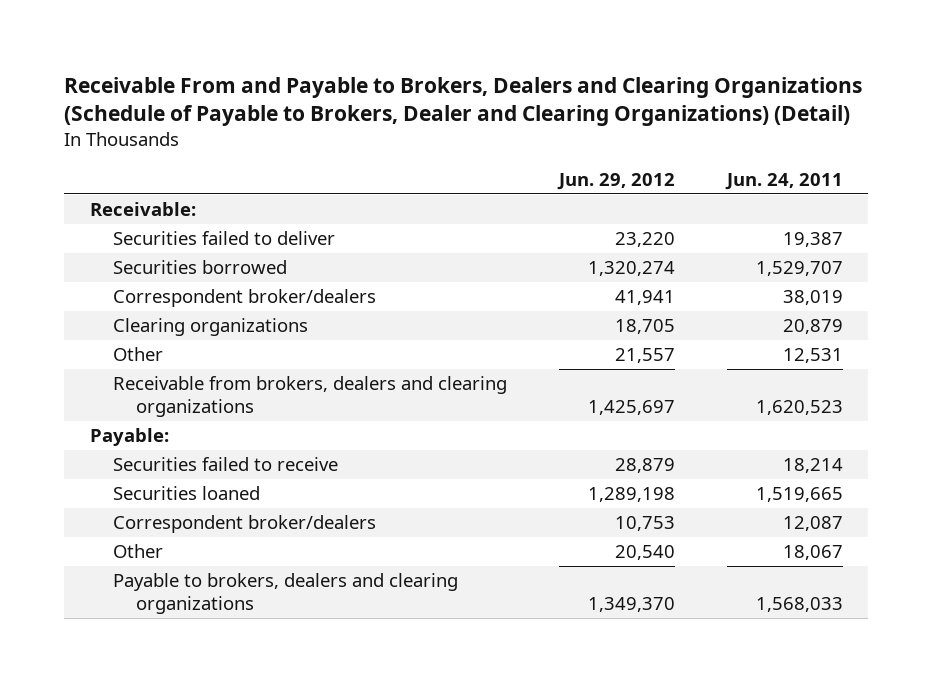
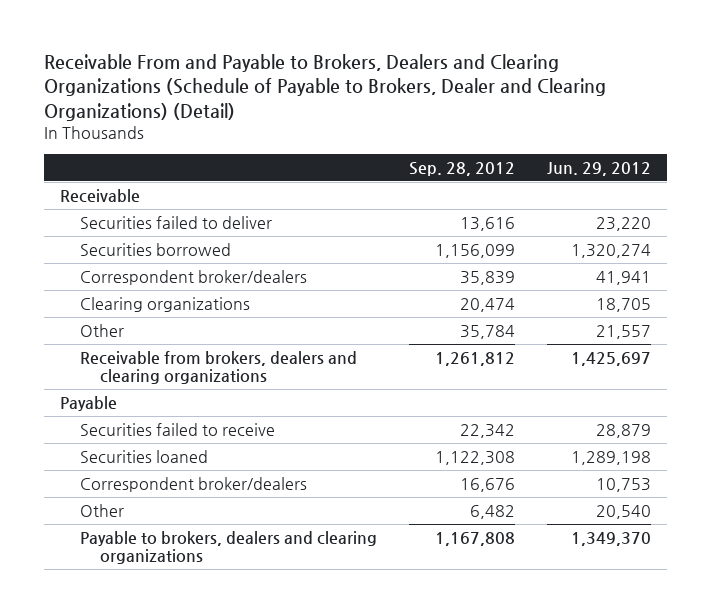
- | Jun. 29, 2012 | Jun. 24, 2011
+ | Sep. 28, 2012 | Jun. 29, 2012
- Receivable:
+ Receivable
- Payable:
+ Payable

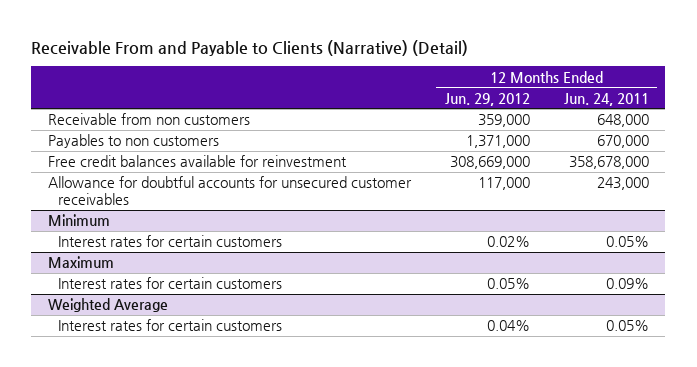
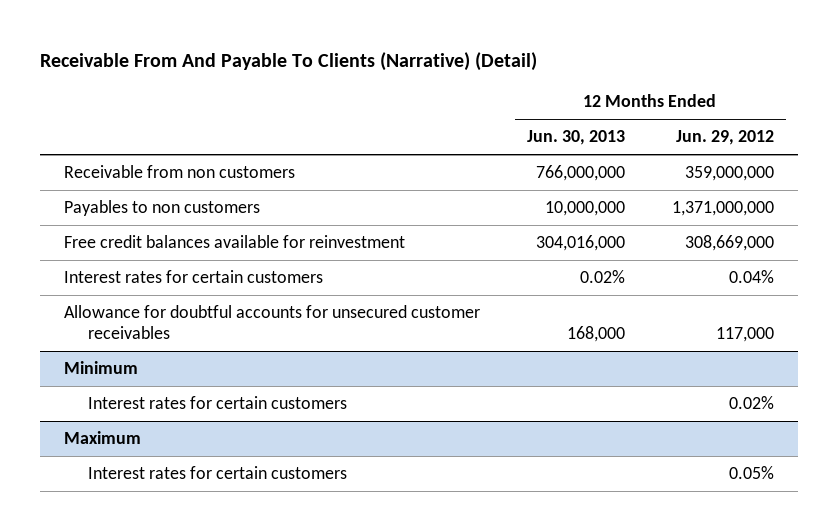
- Receivable From and Payable to Clients (Narrative) (Detail)
+ Receivable From And Payable To Clients (Narrative) (Detail)
- | 12 Months Ended Jun. 29, 2012 | 12 Months Ended Jun. 24, 2011
+ | 12 Months Ended Jun. 30, 2013 | 12 Months Ended Jun. 29, 2012
- Receivable from non customers | 359,000 | 648,000
- Payables to non customers | 1,371,000 | 670,000
+ Receivable from non customers | 766,000,000 | 359,000,000
+ Payables to non customers | 10,000,000 | 1,371,000,000
+ Interest rates for certain customers | 0.02% | 0.04%
- Weighted Average
- Interest rates for certain customers | 0.04% | 0.05%

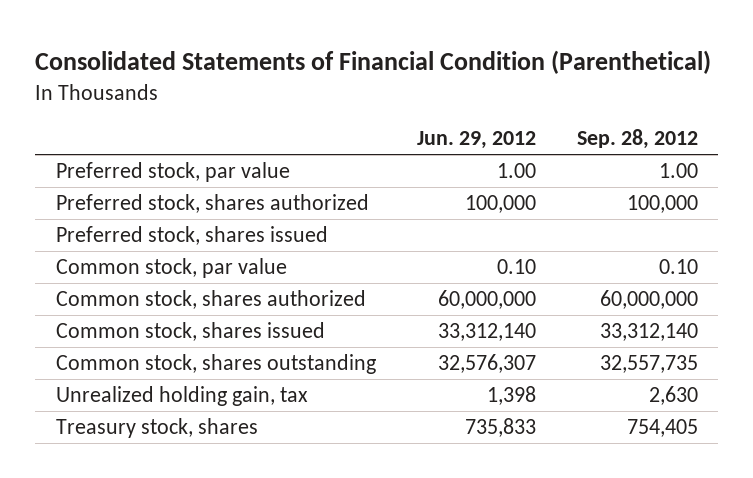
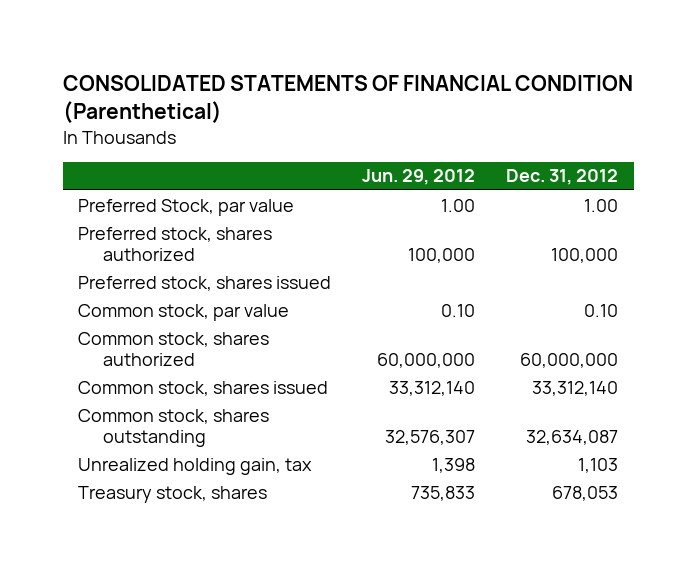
- Consolidated Statements of Financial Condition (Parenthetical)
+ CONSOLIDATED STATEMENTS OF FINANCIAL CONDITION (Parenthetical)
- | Jun. 29, 2012 | Sep. 28, 2012
+ | Jun. 29, 2012 | Dec. 31, 2012
- Preferred stock, par value | 1.00 | 1.00
+ Preferred Stock, par value | 1.00 | 1.00

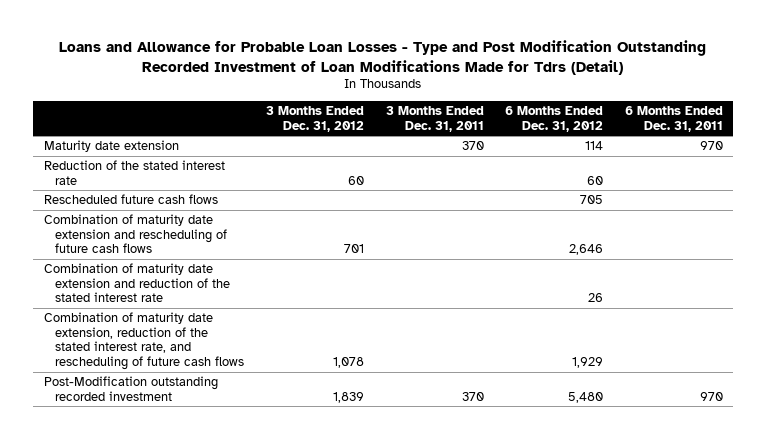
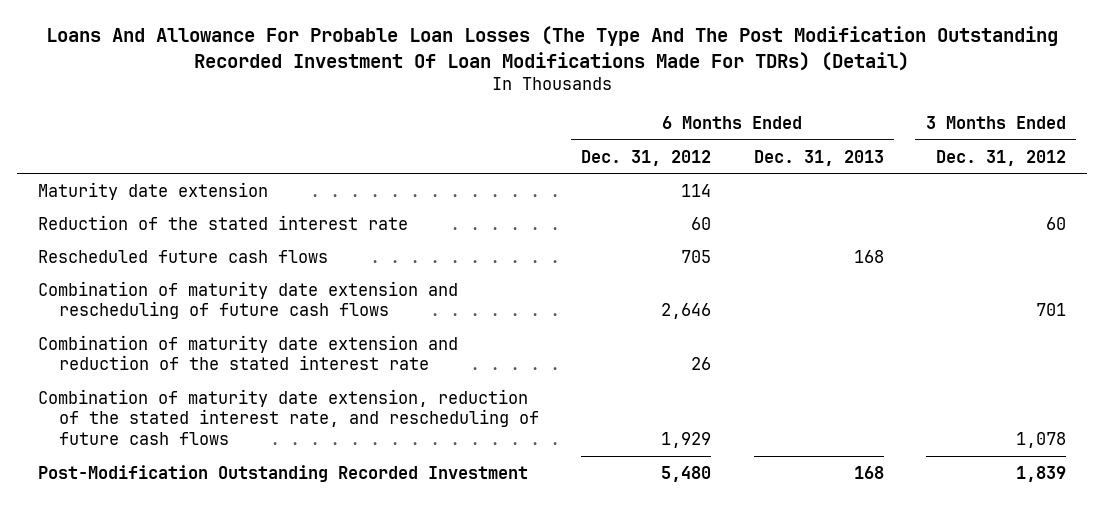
- Loans and Allowance for Probable Loan Losses - Type and Post Modification Outstanding Recorded Investment of Loan Modifications Made for Tdrs (Detail)
+ Loans And Allowance For Probable Loan Losses (The Type And The Post Modification Outstanding Recorded Investment Of Loan Modifications Made For TDRs) (Detail)
- | 3 Months Ended Dec. 31, 2012 | 3 Months Ended Dec. 31, 2011 | 6 Months Ended Dec. 31, 2012 | 6 Months Ended Dec. 31, 2011
+ | 6 Months Ended Dec. 31, 2012 | 6 Months Ended Dec. 31, 2013 | 3 Months Ended Dec. 31, 2012
- Post-Modification outstanding recorded investment | 1,839 | 370 | 5,480 | 970
+ Post-Modification Outstanding Recorded Investment | 5,480 | 168 | 1,839

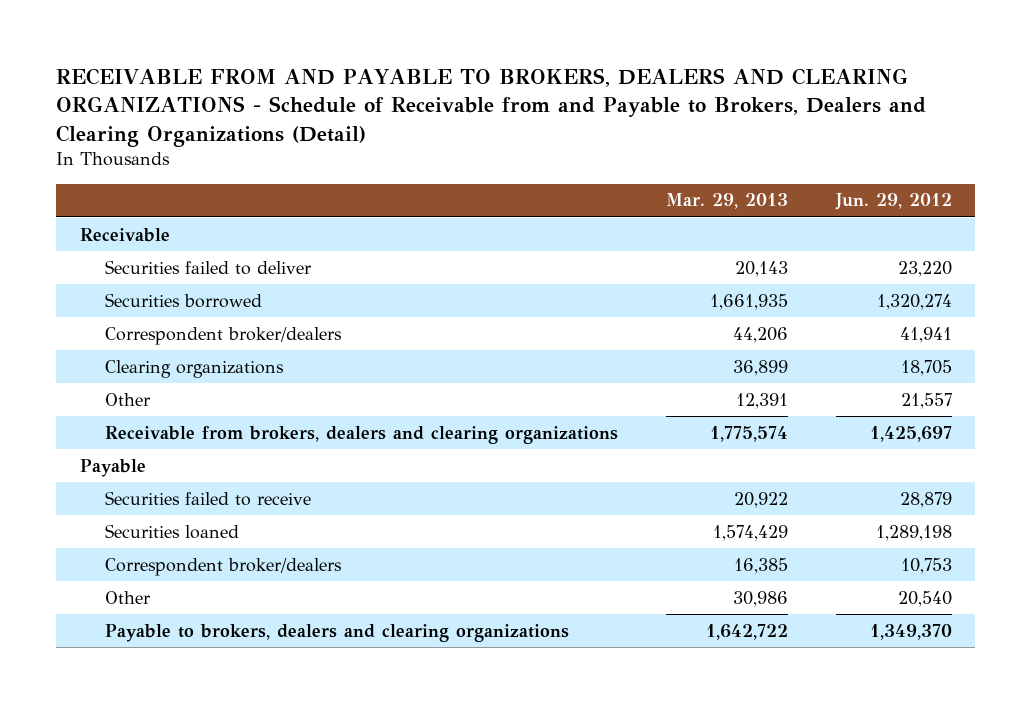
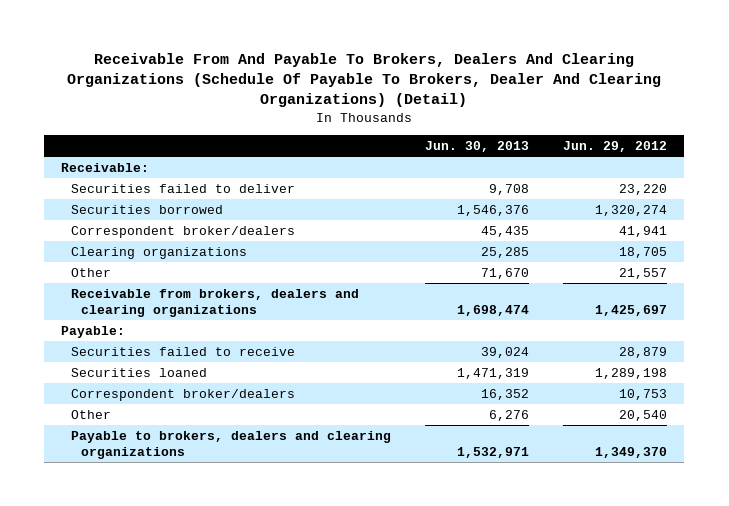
- RECEIVABLE FROM AND PAYABLE TO BROKERS, DEALERS AND CLEARING ORGANIZATIONS - Schedule of Receivable from and Payable to Brokers, Dealers and Clearing Organizations (Detail)
+ Receivable From And Payable To Brokers, Dealers And Clearing Organizations (Schedule Of Payable To Brokers, Dealer And Clearing Organizations) (Detail)
- | Mar. 29, 2013 | Jun. 29, 2012
+ | Jun. 30, 2013 | Jun. 29, 2012
- Receivable
+ Receivable:
- Payable
+ Payable:

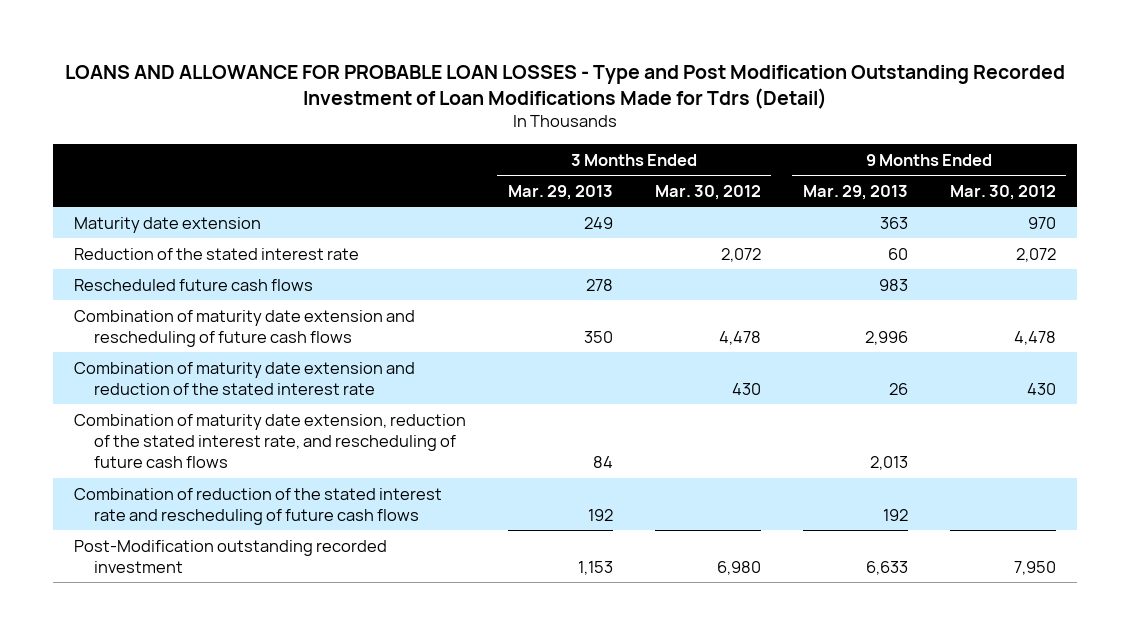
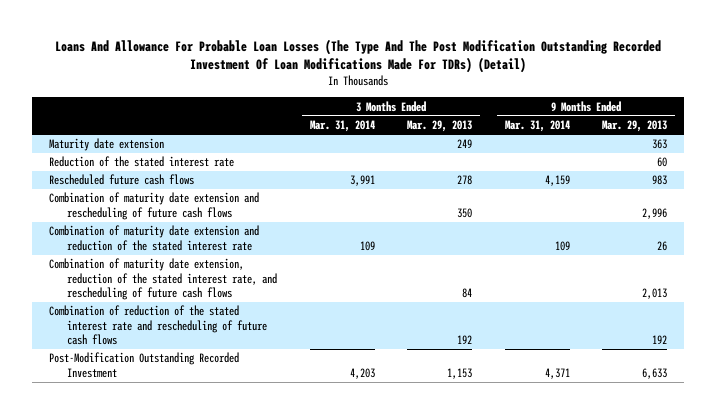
- LOANS AND ALLOWANCE FOR PROBABLE LOAN LOSSES - Type and Post Modification Outstanding Recorded Investment of Loan Modifications Made for Tdrs (Detail)
+ Loans And Allowance For Probable Loan Losses (The Type And The Post Modification Outstanding Recorded Investment Of Loan Modifications Made For TDRs) (Detail)
- | 3 Months Ended Mar. 29, 2013 | 3 Months Ended Mar. 30, 2012 | 9 Months Ended Mar. 29, 2013 | 9 Months Ended Mar. 30, 2012
+ | 3 Months Ended Mar. 31, 2014 | 3 Months Ended Mar. 29, 2013 | 9 Months Ended Mar. 31, 2014 | 9 Months Ended Mar. 29, 2013
- Post-Modification outstanding recorded investment | 1,153 | 6,980 | 6,633 | 7,950
+ Post-Modification Outstanding Recorded Investment | 4,203 | 1,153 | 4,371 | 6,633

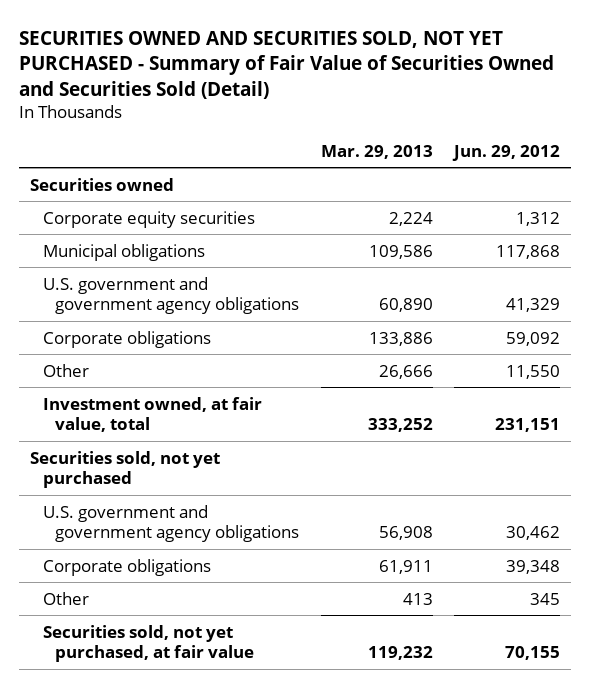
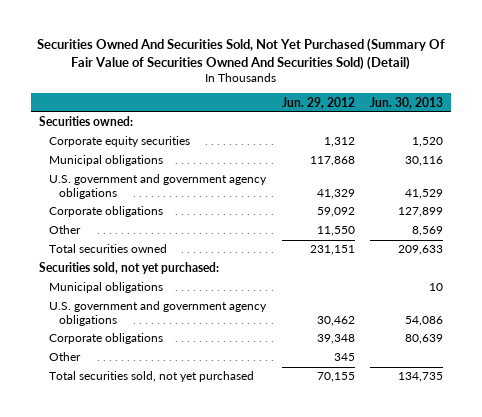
- SECURITIES OWNED AND SECURITIES SOLD, NOT YET PURCHASED - Summary of Fair Value of Securities Owned and Securities Sold (Detail)
+ Securities Owned And Securities Sold, Not Yet Purchased (Summary Of Fair Value of Securities Owned And Securities Sold) (Detail)
- | Mar. 29, 2013 | Jun. 29, 2012
+ | Jun. 29, 2012 | Jun. 30, 2013
- Securities owned
+ Securities owned:
- Investment owned, at fair value, total | 333,252 | 231,151
- Securities sold, not yet purchased
+ Total securities owned | 231,151 | 209,633
+ Securities sold, not yet purchased:
+ Municipal obligations | | 10
- Securities sold, not yet purchased, at fair value | 119,232 | 70,155
+ Total securities sold, not yet purchased | 70,155 | 134,735

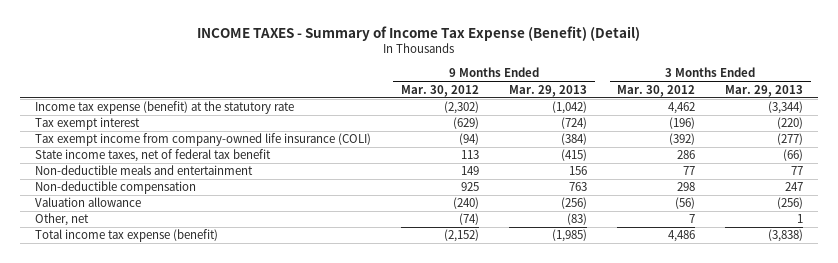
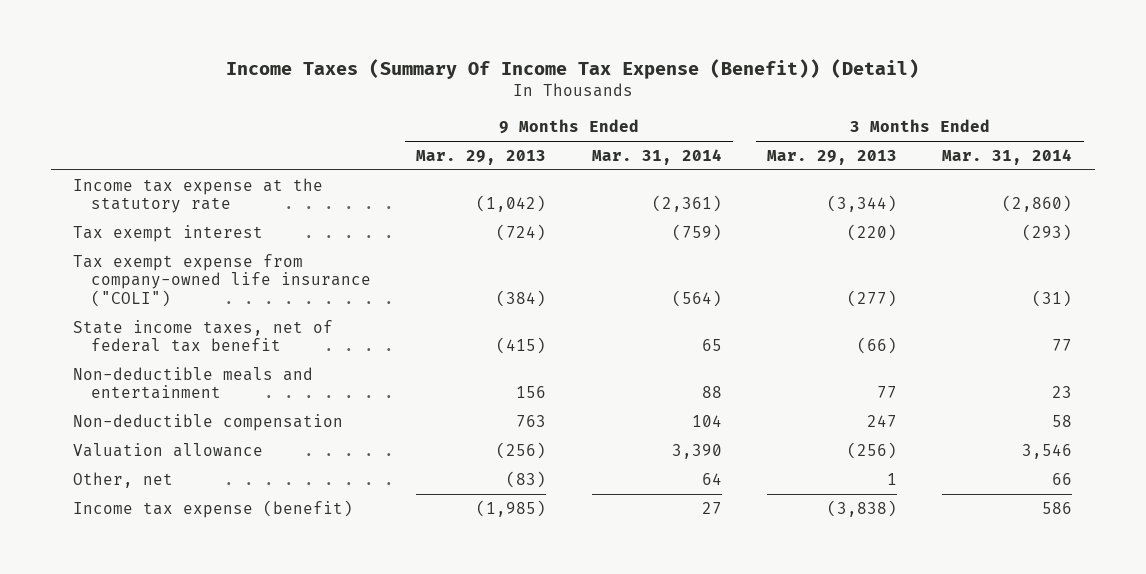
- INCOME TAXES - Summary of Income Tax Expense (Benefit) (Detail)
+ Income Taxes (Summary Of Income Tax Expense (Benefit)) (Detail)
- | 9 Months Ended Mar. 30, 2012 | 9 Months Ended Mar. 29, 2013 | 3 Months Ended Mar. 30, 2012 | 3 Months Ended Mar. 29, 2013
+ | 9 Months Ended Mar. 29, 2013 | 9 Months Ended Mar. 31, 2014 | 3 Months Ended Mar. 29, 2013 | 3 Months Ended Mar. 31, 2014
- Income tax expense (benefit) at the statutory rate | (2,302) | (1,042) | 4,462 | (3,344)
+ Income tax expense at the statutory rate | (1,042) | (2,361) | (3,344) | (2,860)
- Tax exempt income from company-owned life insurance (COLI) | (94) | (384) | (392) | (277)
+ Tax exempt expense from company-owned life insurance ("COLI") | (384) | (564) | (277) | (31)
- Total income tax expense (benefit) | (2,152) | (1,985) | 4,486 | (3,838)
+ Income tax expense (benefit) | (1,985) | 27 | (3,838) | 586

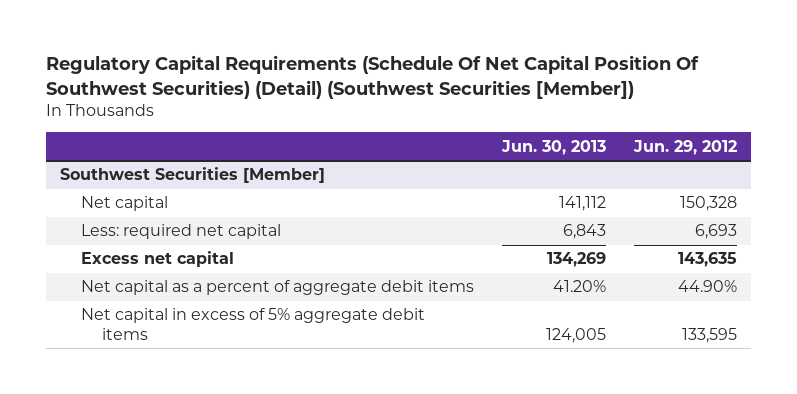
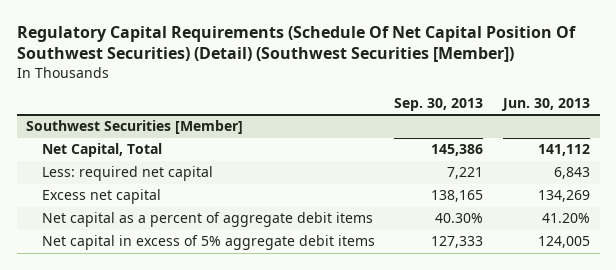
- | Jun. 30, 2013 | Jun. 29, 2012
+ | Sep. 30, 2013 | Jun. 30, 2013
@ Southwest Securities [Member]
- Net capital | 141,112 | 150,328
+ Net Capital, Total | 145,386 | 141,112

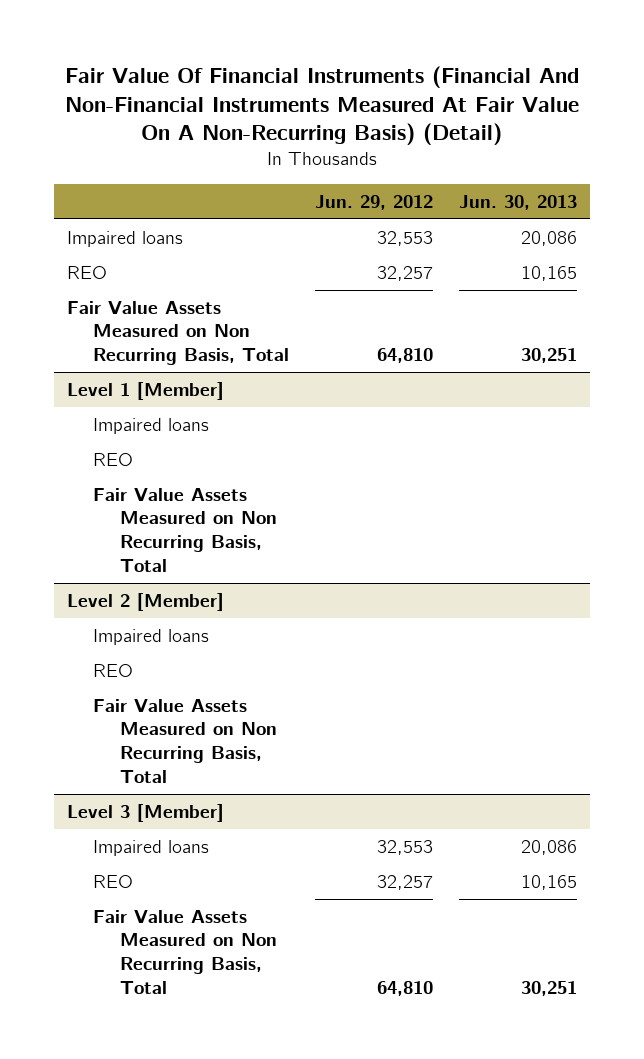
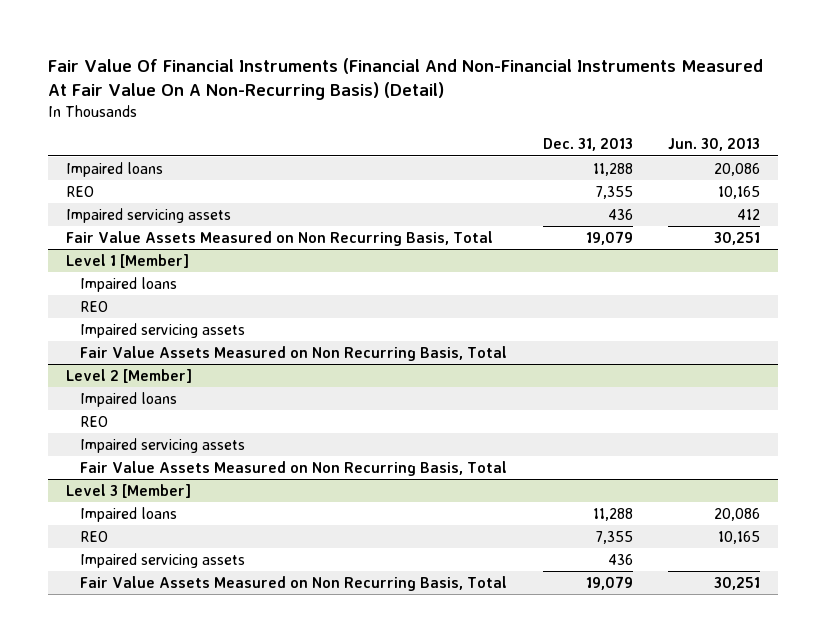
- | Jun. 29, 2012 | Jun. 30, 2013
+ | Dec. 31, 2013 | Jun. 30, 2013
+ Impaired servicing assets | 436 | 412
@ Level 1 [Member]
+ Impaired servicing assets
@ Level 2 [Member]
+ Impaired servicing assets
@ Level 3 [Member]
+ Impaired servicing assets | 436 |

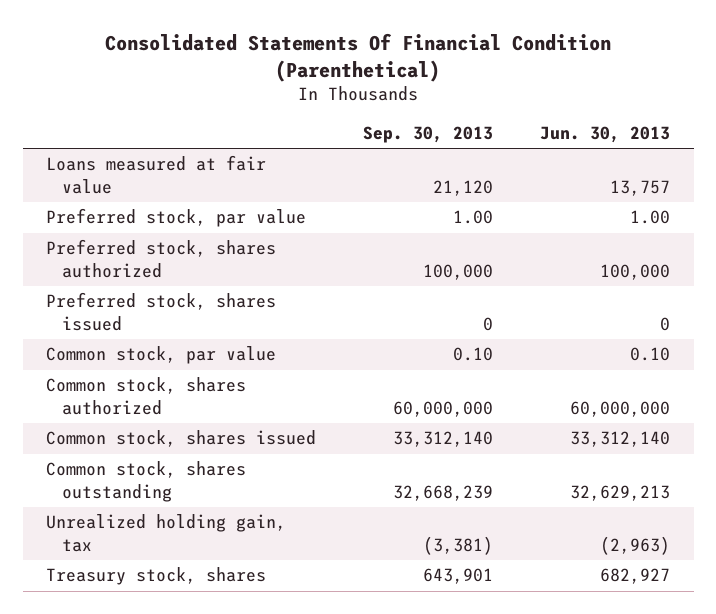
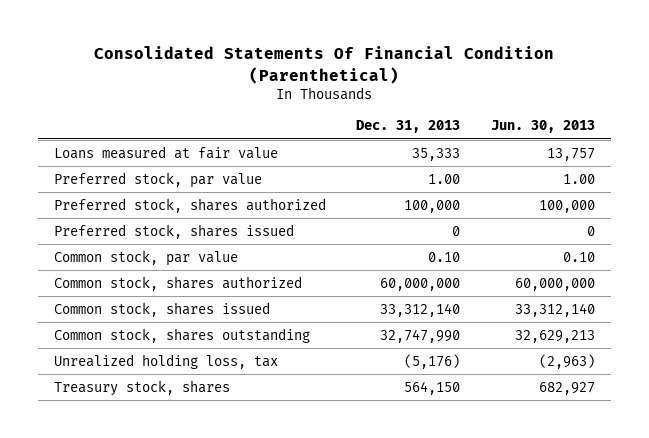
- | Sep. 30, 2013 | Jun. 30, 2013
+ | Dec. 31, 2013 | Jun. 30, 2013
- Unrealized holding gain, tax | (3,381) | (2,963)
+ Unrealized holding loss, tax | (5,176) | (2,963)

